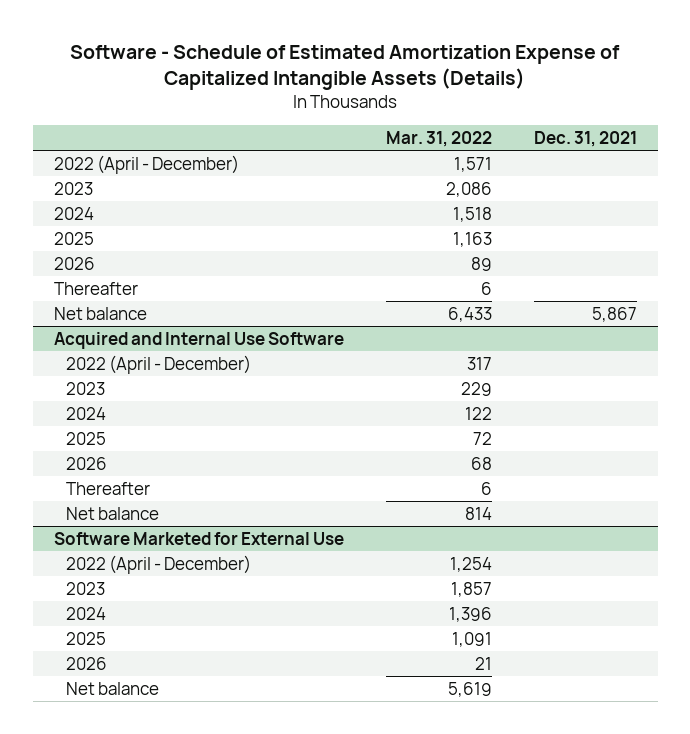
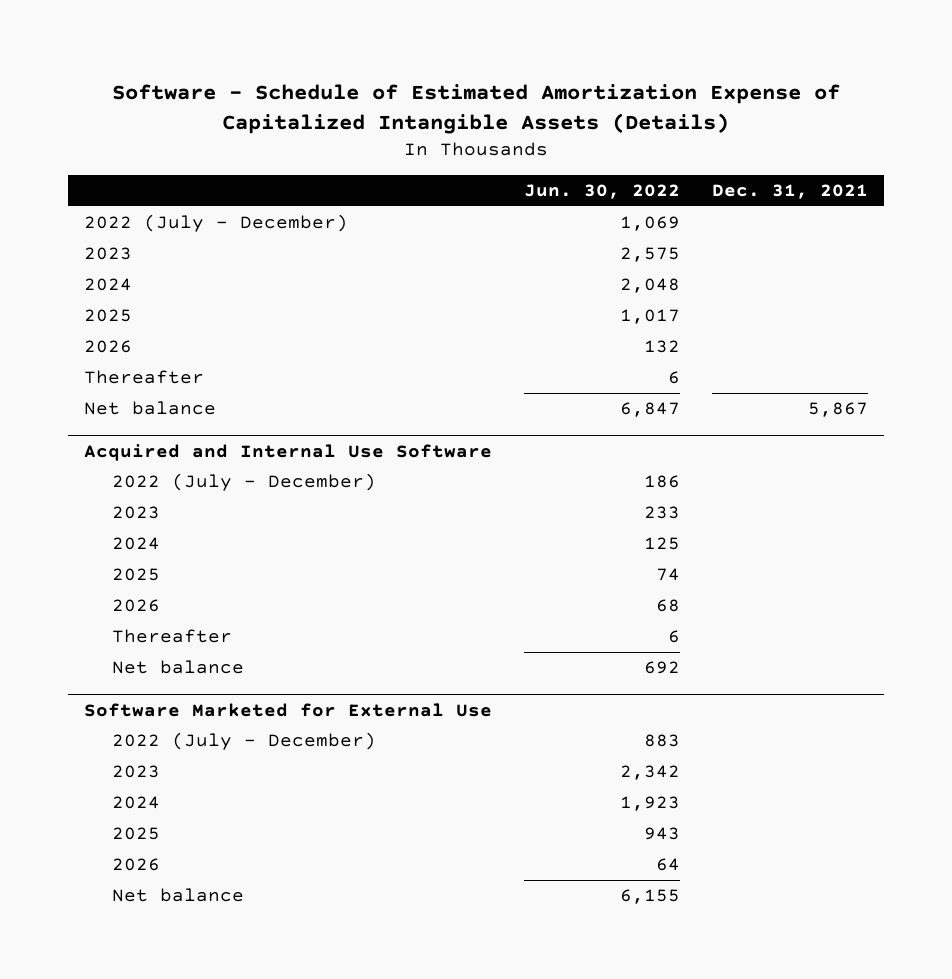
- | Mar. 31, 2022 | Dec. 31, 2021
+ | Jun. 30, 2022 | Dec. 31, 2021
- 2022 (April - December) | 1,571 |
+ 2022 (July - December) | 1,069 |
@ Acquired and Internal Use Software
- 2022 (April - December) | 317 |
+ 2022 (July - December) | 186 |
@ Software Marketed for External Use
- 2022 (April - December) | 1,254 |
+ 2022 (July - December) | 883 |

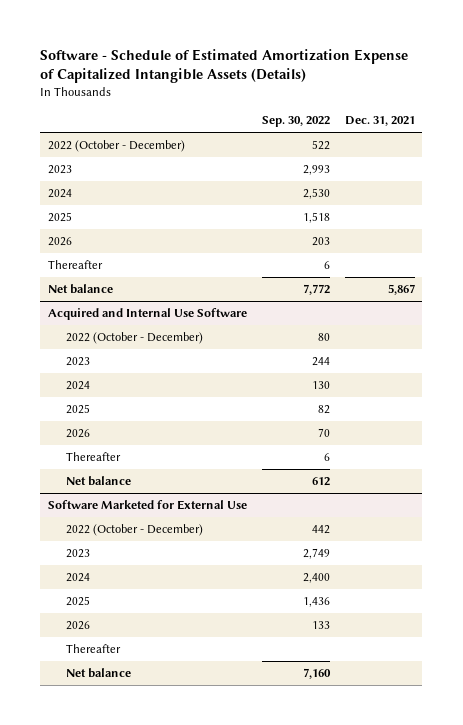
- | Jun. 30, 2022 | Dec. 31, 2021
+ | Sep. 30, 2022 | Dec. 31, 2021
- 2022 (July - December) | 1,069 |
+ 2022 (October - December) | 522 |
@ Acquired and Internal Use Software
- 2022 (July - December) | 186 |
+ 2022 (October - December) | 80 |
@ Software Marketed for External Use
- 2022 (July - December) | 883 |
+ 2022 (October - December) | 442 |
+ Thereafter

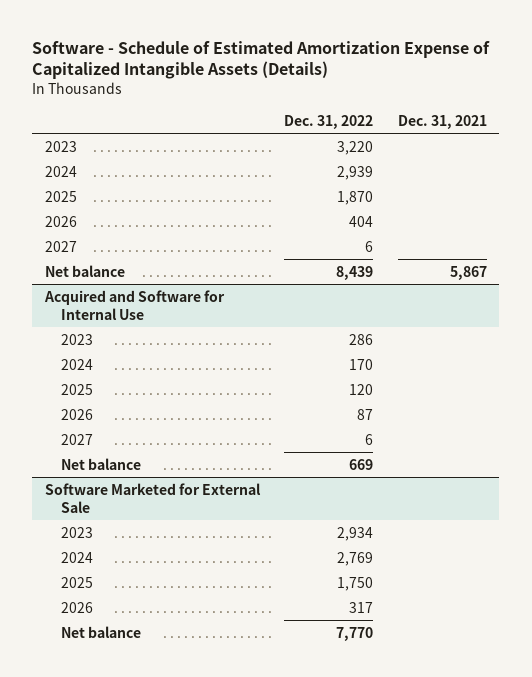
- | Sep. 30, 2022 | Dec. 31, 2021
+ | Dec. 31, 2022 | Dec. 31, 2021
- 2022 (October - December) | 522 |
- Thereafter | 6 |
+ 2027 | 6 |
- Acquired and Internal Use Software
- 2022 (October - December) | 80 |
+ Acquired and Software for Internal Use
- Thereafter | 6 |
+ 2027 | 6 |
- Software Marketed for External Use
- 2022 (October - December) | 442 |
+ Software Marketed for External Sale
- Thereafter

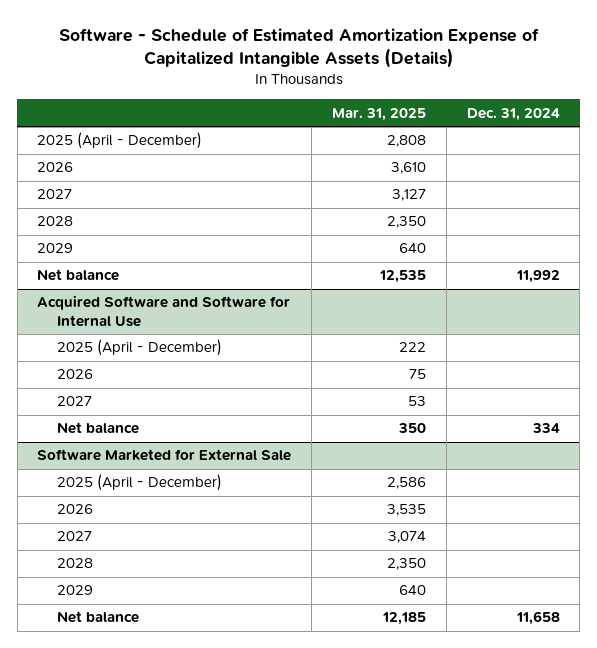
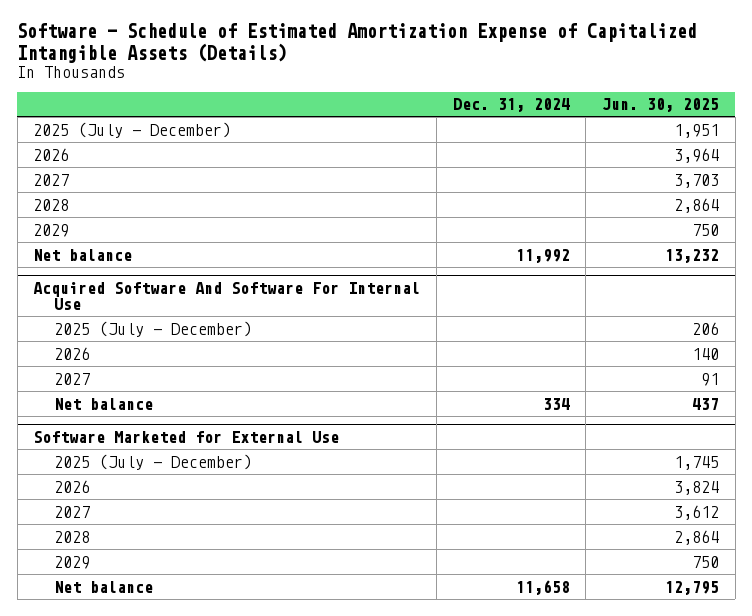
- | Mar. 31, 2025 | Dec. 31, 2024
+ | Dec. 31, 2024 | Jun. 30, 2025
- 2025 (April - December) | 2,808 |
+ 2025 (July - December) | | 1,951
- Acquired Software and Software for Internal Use
- 2025 (April - December) | 222 |
+ Acquired Software And Software For Internal Use
+ 2025 (July - December) | | 206
- Software Marketed for External Sale
- 2025 (April - December) | 2,586 |
+ Software Marketed for External Use
+ 2025 (July - December) | | 1,745

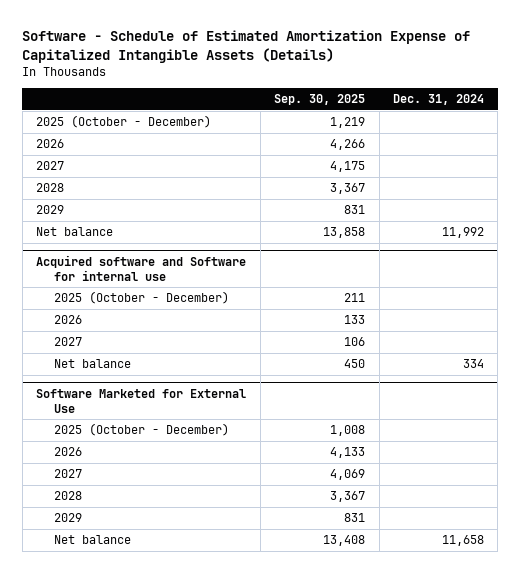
- | Dec. 31, 2024 | Jun. 30, 2025
+ | Sep. 30, 2025 | Dec. 31, 2024
- 2025 (July - December) | | 1,951
+ 2025 (October - December) | 1,219 |
- Acquired Software And Software For Internal Use
- 2025 (July - December) | | 206
+ Acquired software and Software for internal use
+ 2025 (October - December) | 211 |
@ Software Marketed for External Use
- 2025 (July - December) | | 1,745
+ 2025 (October - December) | 1,008 |

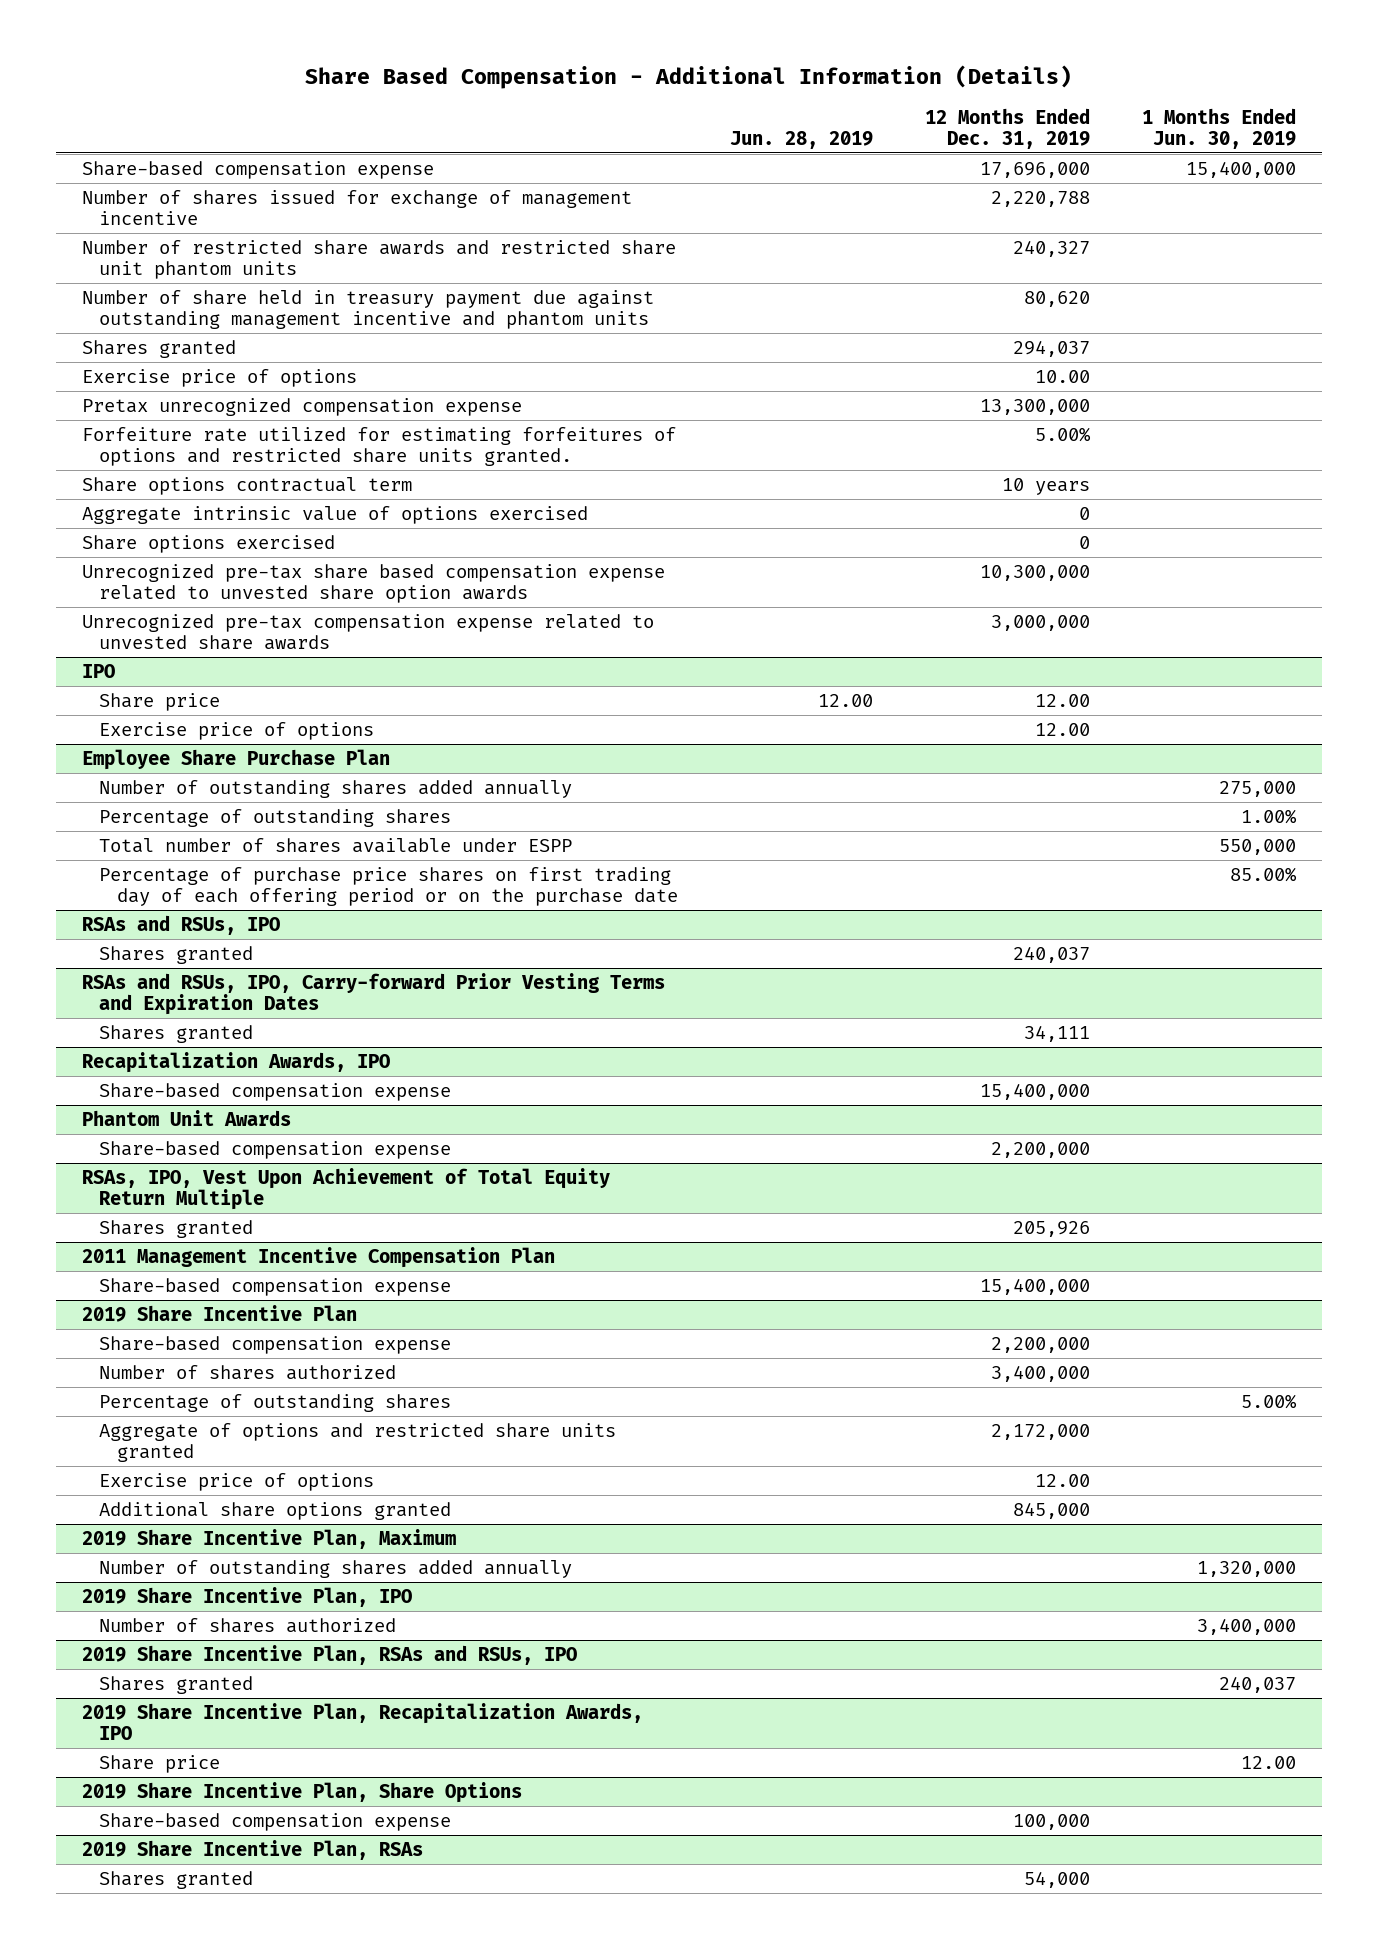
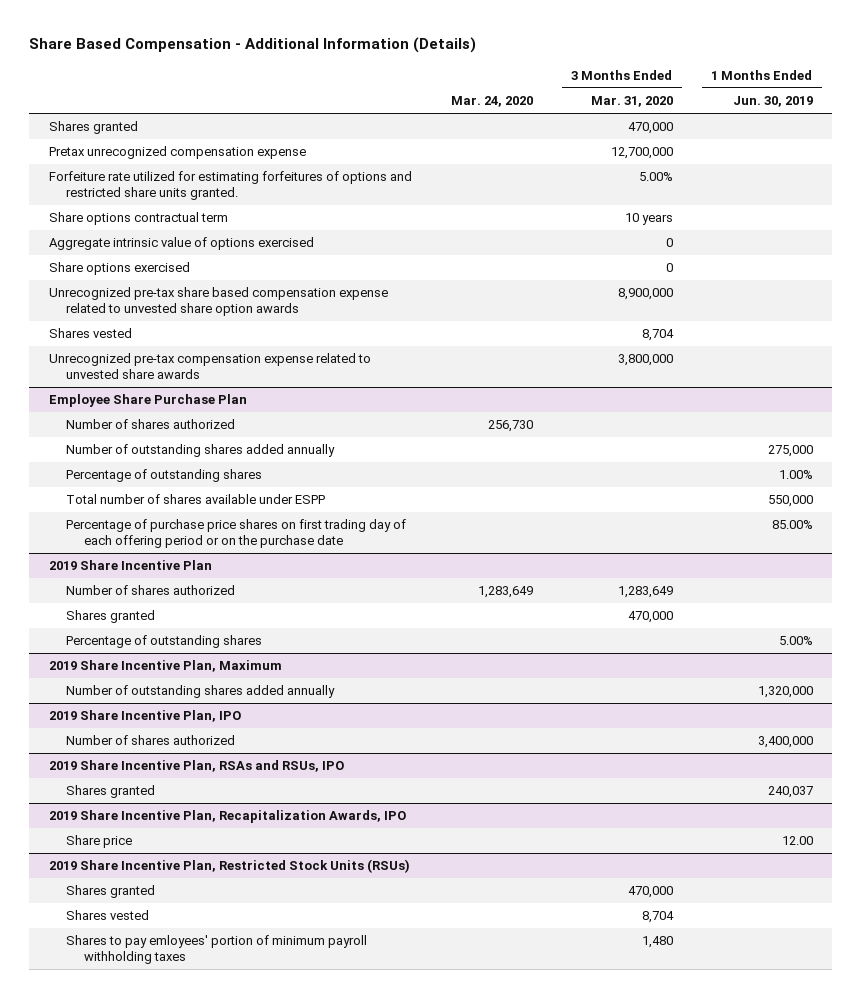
- | Jun. 28, 2019 | 12 Months Ended Dec. 31, 2019 | 1 Months Ended Jun. 30, 2019
+ | Mar. 24, 2020 | 3 Months Ended Mar. 31, 2020 | 1 Months Ended Jun. 30, 2019
- Share-based compensation expense | | 17,696,000 | 15,400,000
- Number of shares issued for exchange of management incentive | | 2,220,788 |
- Number of restricted share awards and restricted share unit phantom units | | 240,327 |
- Number of share held in treasury payment due against outstanding management incentive and phantom units | | 80,620 |
- Exercise price of options | | 10.00 |
+ Shares vested | | 8,704 |
- IPO
- Share price | 12.00 | 12.00 |
- Exercise price of options | | 12.00 |
@ Employee Share Purchase Plan
+ Number of shares authorized | 256,730 | |
- RSAs and RSUs, IPO
- Shares granted | | 240,037 |
- RSAs and RSUs, IPO, Carry-forward Prior Vesting Terms and Expiration Dates
- Shares granted | | 34,111 |
- Recapitalization Awards, IPO
- Share-based compensation expense | | 15,400,000 |
- Phantom Unit Awards
- Share-based compensation expense | | 2,200,000 |
- RSAs, IPO, Vest Upon Achievement of Total Equity Return Multiple
- Shares granted | | 205,926 |
- 2011 Management Incentive Compensation Plan
- Share-based compensation expense | | 15,400,000 |
@ 2019 Share Incentive Plan
- Share-based compensation expense | | 2,200,000 |
+ Shares granted | | 470,000 |
- Aggregate of options and restricted share units granted | | 2,172,000 |
- Exercise price of options | | 12.00 |
- Additional share options granted | | 845,000 |
- 2019 Share Incentive Plan, Share Options
- Share-based compensation expense | | 100,000 |
- 2019 Share Incentive Plan, RSAs
- Shares granted | | 54,000 |
+ 2019 Share Incentive Plan, Restricted Stock Units (RSUs)
+ Shares granted | | 470,000 |
+ Shares vested | | 8,704 |
+ Shares to pay emloyees' portion of minimum payroll withholding taxes | | 1,480 |

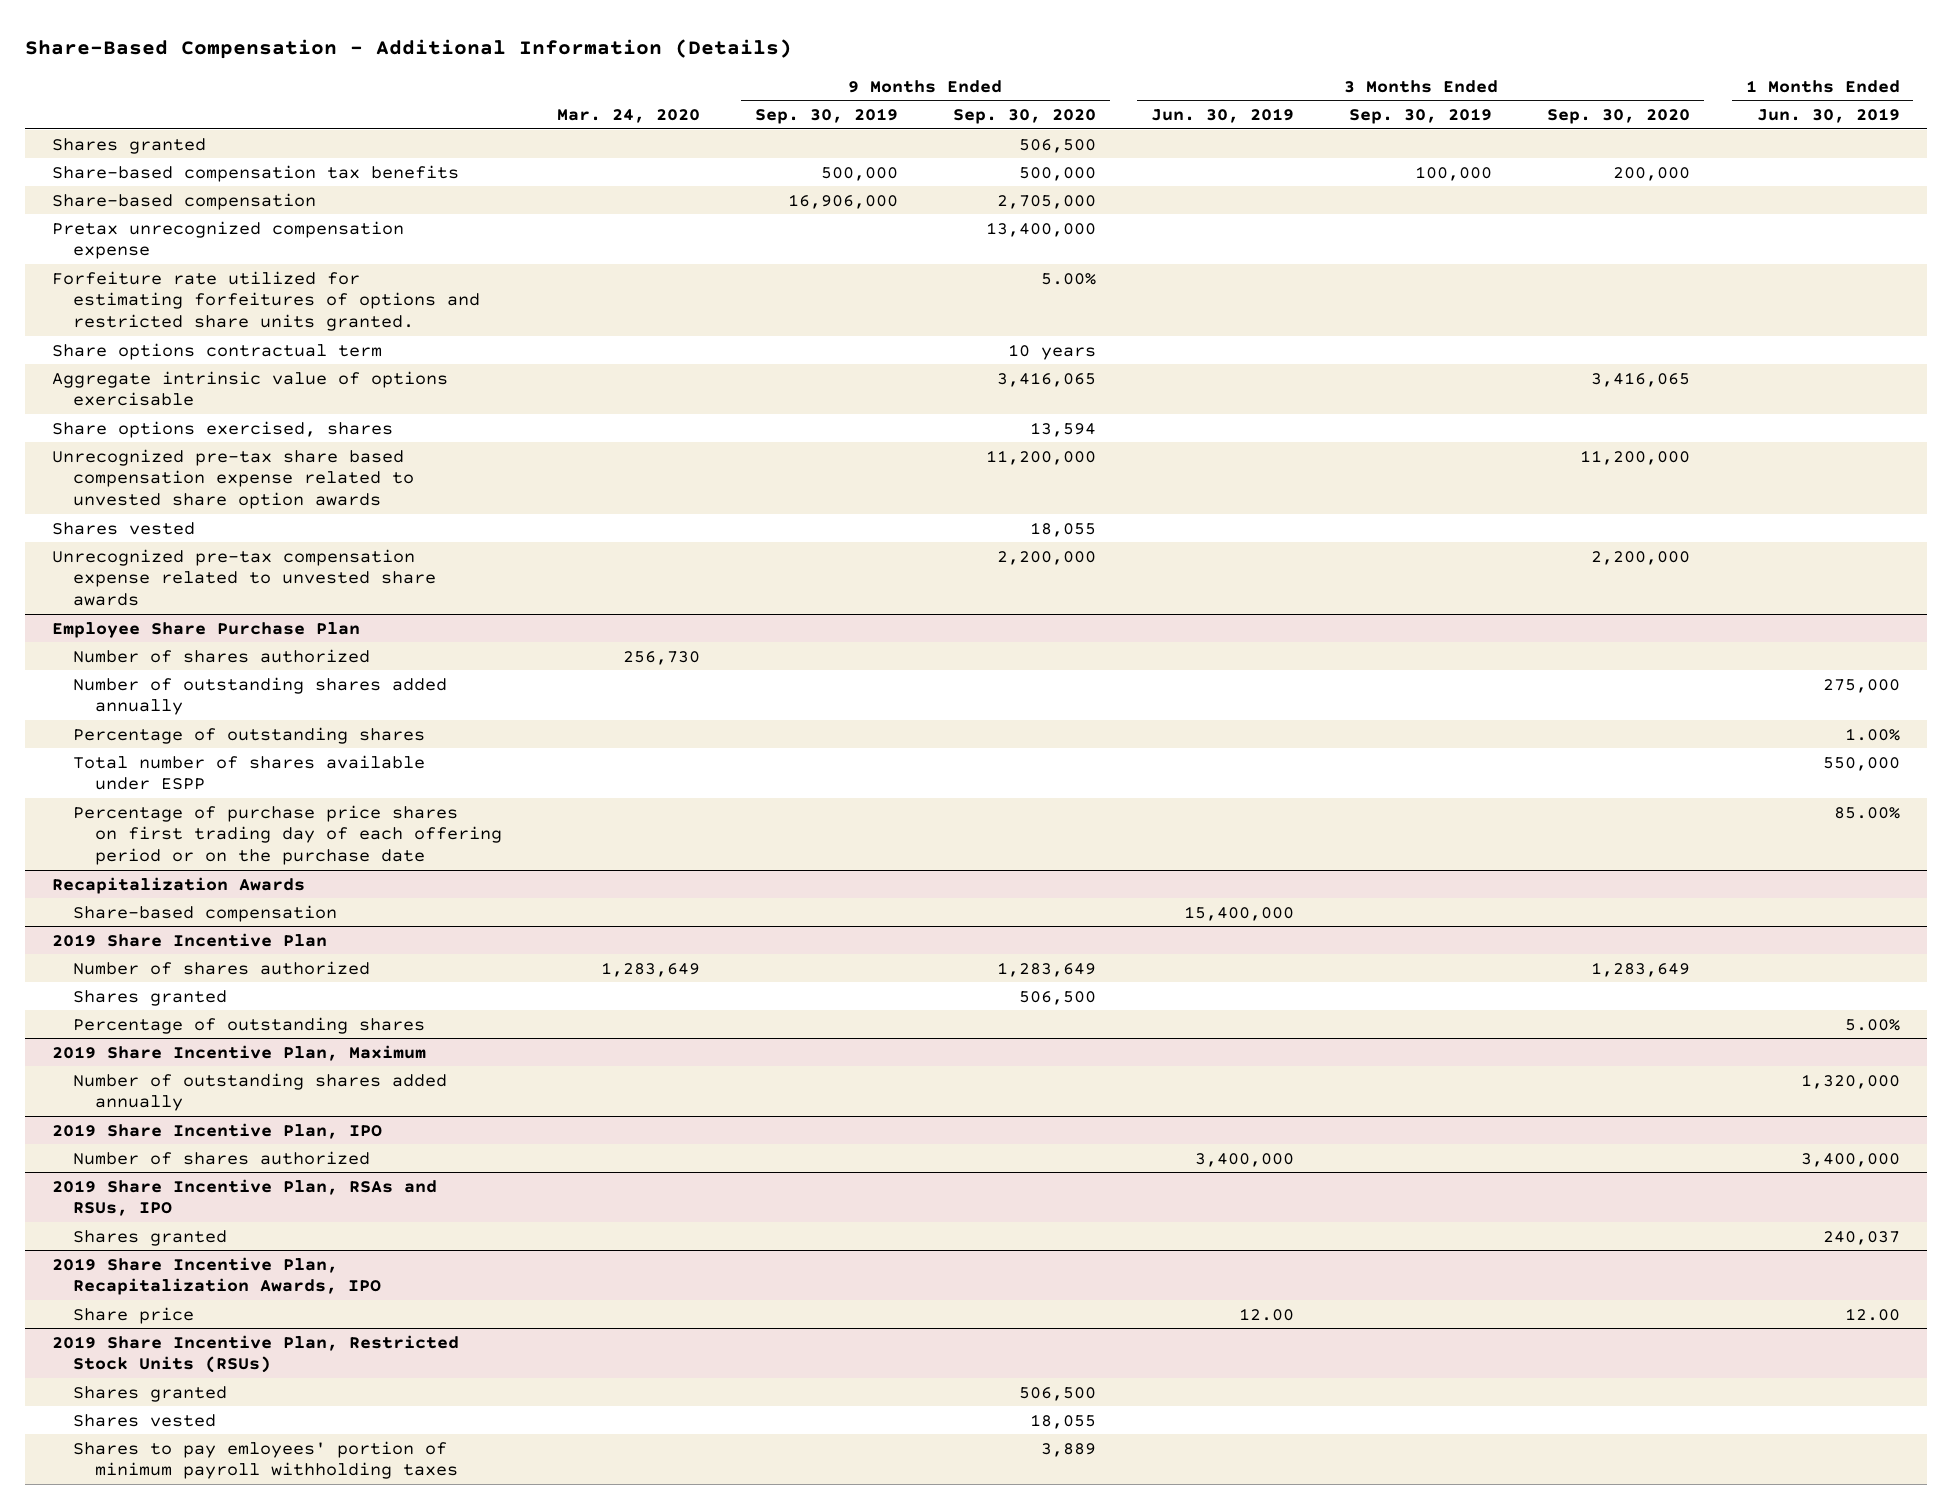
- Share Based Compensation - Additional Information (Details)
+ Share-Based Compensation - Additional Information (Details)
- | Mar. 24, 2020 | 3 Months Ended Mar. 31, 2020 | 1 Months Ended Jun. 30, 2019
+ | Mar. 24, 2020 | 9 Months Ended Sep. 30, 2019 | 9 Months Ended Sep. 30, 2020 | 3 Months Ended Jun. 30, 2019 | 3 Months Ended Sep. 30, 2019 | 3 Months Ended Sep. 30, 2020 | 1 Months Ended Jun. 30, 2019
+ Share-based compensation tax benefits | | 500,000 | 500,000 | | 100,000 | 200,000 |
+ Share-based compensation | | 16,906,000 | 2,705,000 | | | |
- Aggregate intrinsic value of options exercised | | 0 |
- Share options exercised | | 0 |
+ Aggregate intrinsic value of options exercisable | | | 3,416,065 | | | 3,416,065 |
+ Share options exercised, shares | | | 13,594 | | | |
+ Recapitalization Awards
+ Share-based compensation | | | | 15,400,000 | | |

